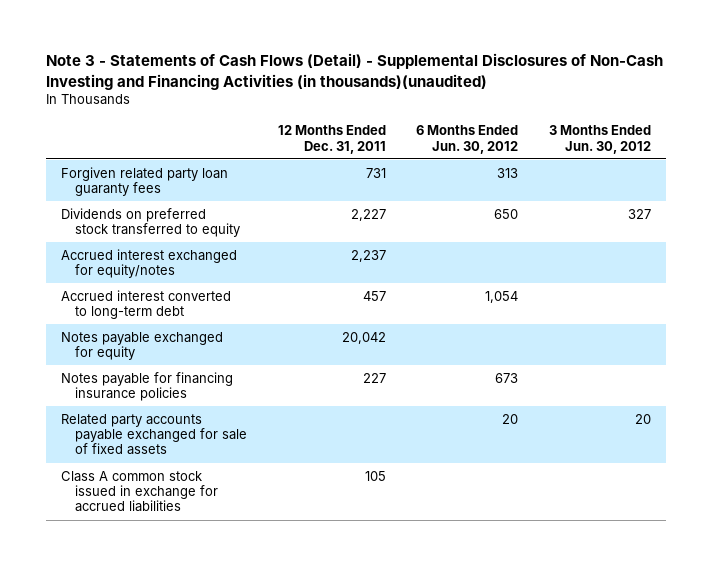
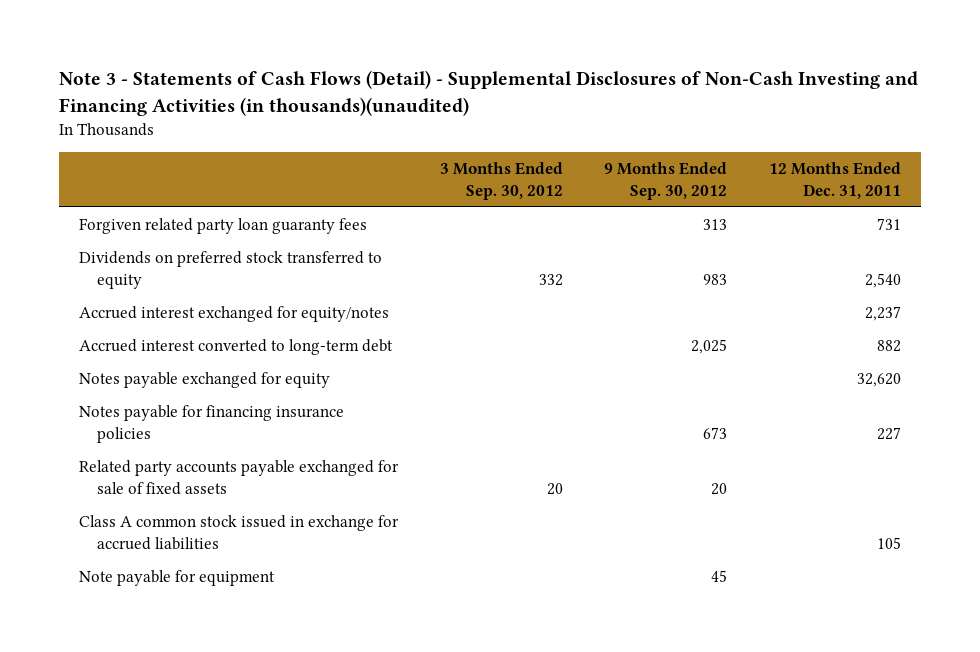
- | 12 Months Ended Dec. 31, 2011 | 6 Months Ended Jun. 30, 2012 | 3 Months Ended Jun. 30, 2012
+ | 3 Months Ended Sep. 30, 2012 | 9 Months Ended Sep. 30, 2012 | 12 Months Ended Dec. 31, 2011
- Dividends on preferred stock transferred to equity | 2,227 | 650 | 327
+ Dividends on preferred stock transferred to equity | 332 | 983 | 2,540
- Accrued interest converted to long-term debt | 457 | 1,054 |
- Notes payable exchanged for equity | 20,042 | |
+ Accrued interest converted to long-term debt | | 2,025 | 882
+ Notes payable exchanged for equity | | | 32,620
+ Note payable for equipment | | 45 |

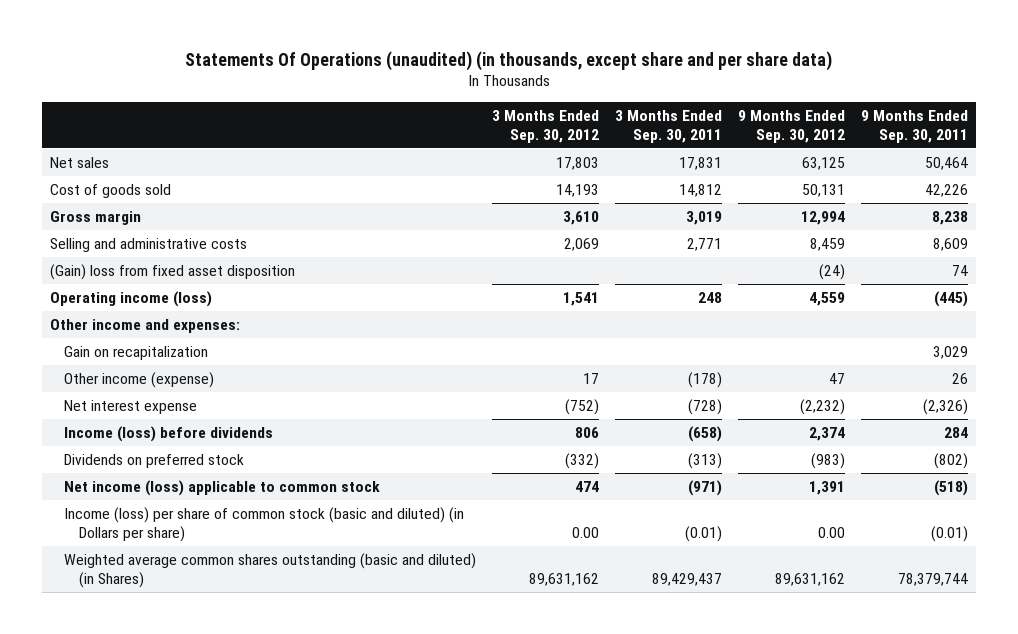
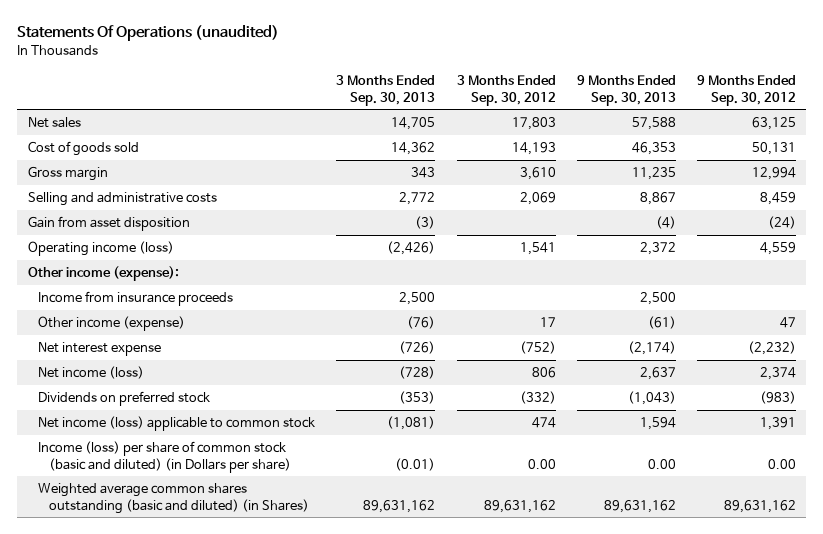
- Statements Of Operations (unaudited) (in thousands, except share and per share data)
+ Statements Of Operations (unaudited)
- | 3 Months Ended Sep. 30, 2012 | 3 Months Ended Sep. 30, 2011 | 9 Months Ended Sep. 30, 2012 | 9 Months Ended Sep. 30, 2011
+ | 3 Months Ended Sep. 30, 2013 | 3 Months Ended Sep. 30, 2012 | 9 Months Ended Sep. 30, 2013 | 9 Months Ended Sep. 30, 2012
- (Gain) loss from fixed asset disposition | | | (24) | 74
+ Gain from asset disposition | (3) | | (4) | (24)
- Other income and expenses:
- Gain on recapitalization | | | | 3,029
+ Other income (expense):
+ Income from insurance proceeds | 2,500 | | 2,500 |
- Income (loss) before dividends | 806 | (658) | 2,374 | 284
+ Net income (loss) | (728) | 806 | 2,637 | 2,374

